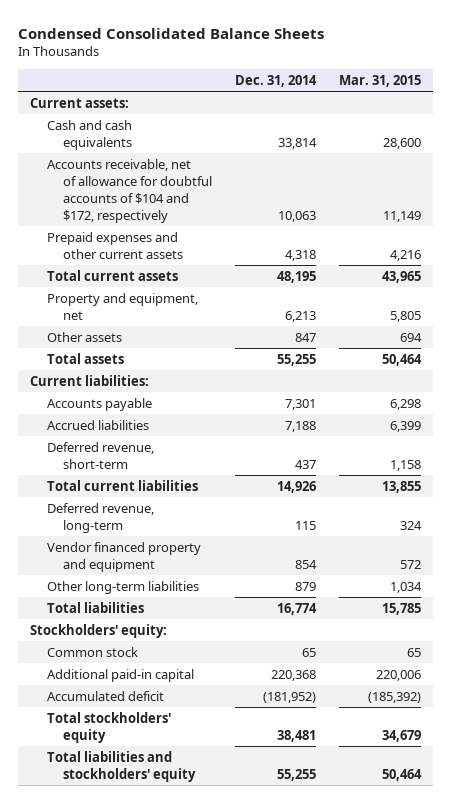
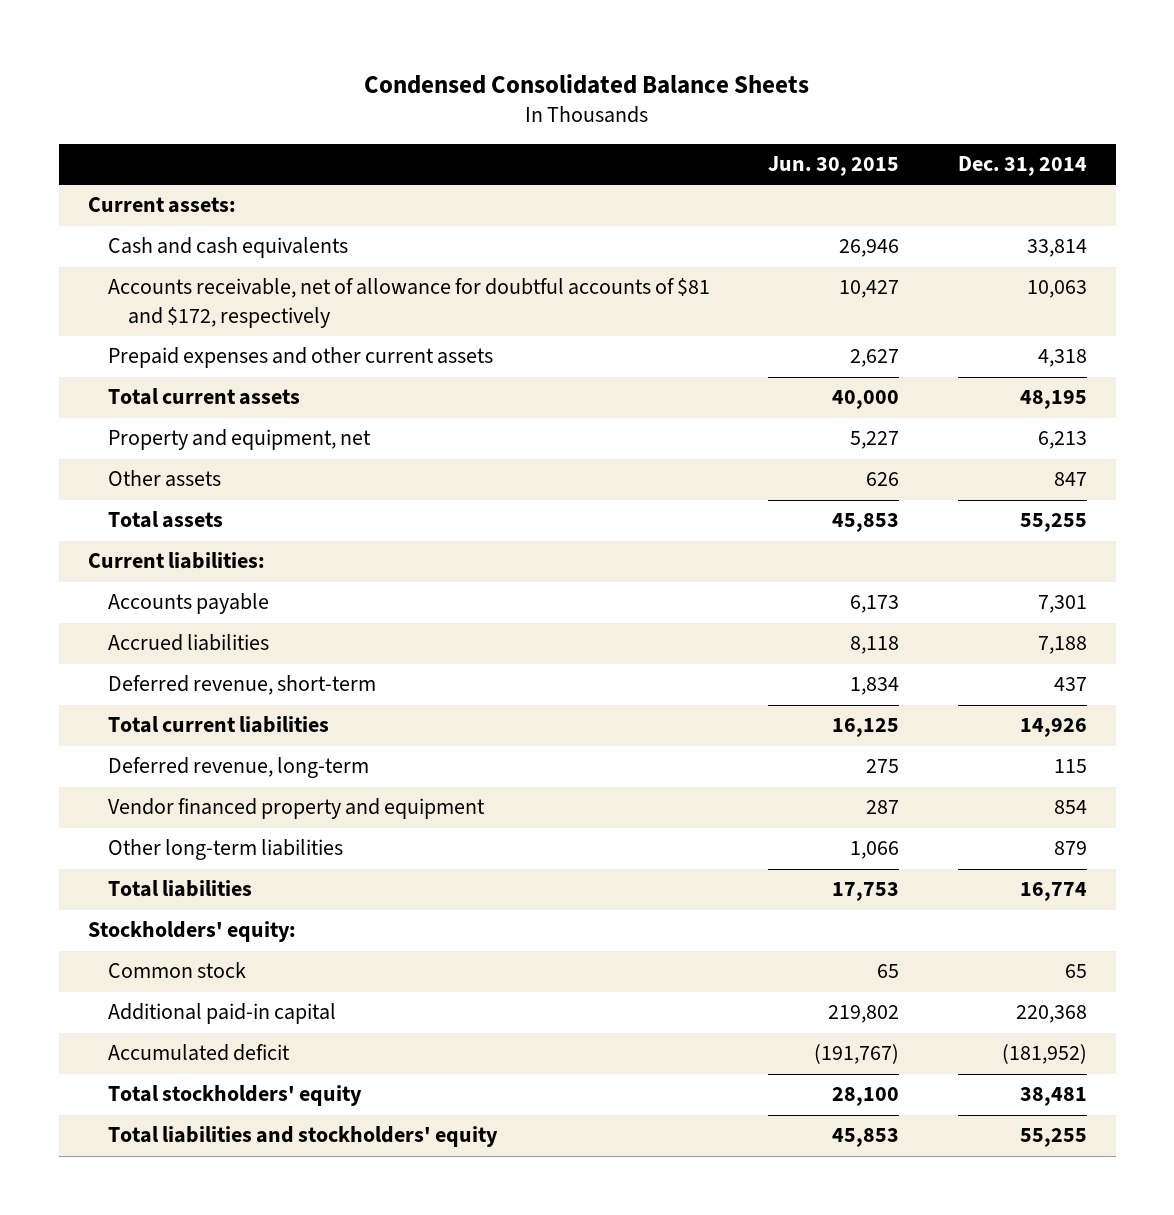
- | Dec. 31, 2014 | Mar. 31, 2015
+ | Jun. 30, 2015 | Dec. 31, 2014
- Accounts receivable, net of allowance for doubtful accounts of $104 and $172, respectively | 10,063 | 11,149
+ Accounts receivable, net of allowance for doubtful accounts of $81 and $172, respectively | 10,427 | 10,063

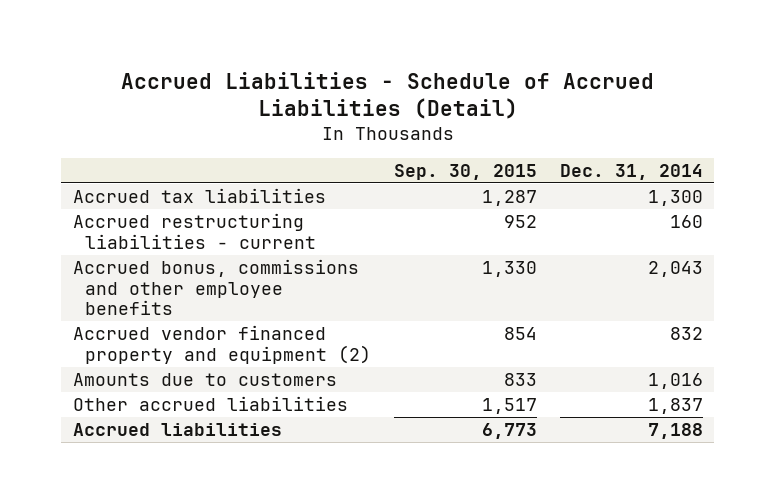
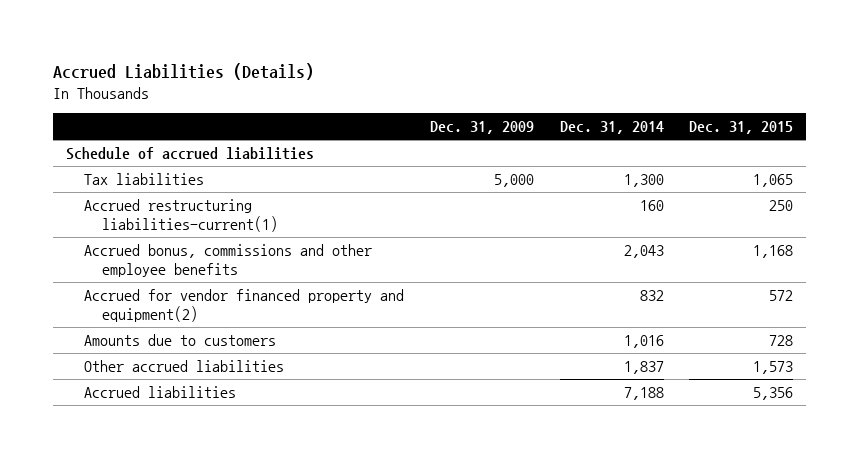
- Accrued Liabilities - Schedule of Accrued Liabilities (Detail)
+ Accrued Liabilities (Details)
- | Sep. 30, 2015 | Dec. 31, 2014
+ | Dec. 31, 2009 | Dec. 31, 2014 | Dec. 31, 2015
- Accrued tax liabilities | 1,287 | 1,300
- Accrued restructuring liabilities - current | 952 | 160
+ Schedule of accrued liabilities
+ Tax liabilities | 5,000 | 1,300 | 1,065
+ Accrued restructuring liabilities-current(1) | | 160 | 250
- Accrued vendor financed property and equipment (2) | 854 | 832
+ Accrued for vendor financed property and equipment(2) | | 832 | 572

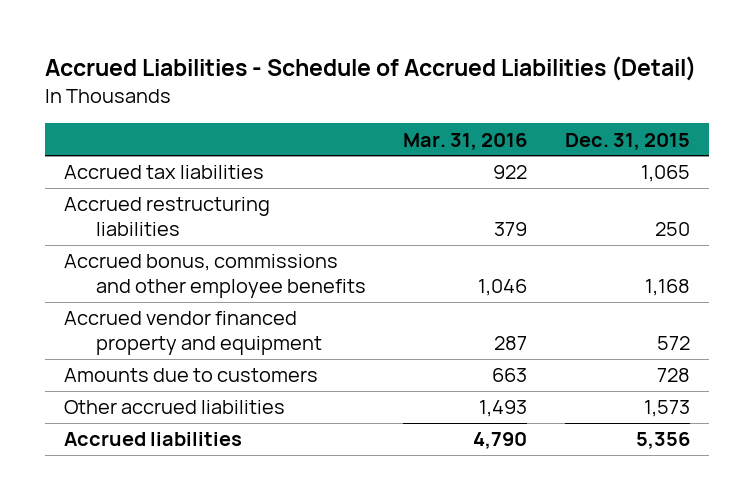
- Accrued Liabilities (Details)
+ Accrued Liabilities - Schedule of Accrued Liabilities (Detail)
- | Dec. 31, 2009 | Dec. 31, 2014 | Dec. 31, 2015
+ | Mar. 31, 2016 | Dec. 31, 2015
- Schedule of accrued liabilities
- Tax liabilities | 5,000 | 1,300 | 1,065
- Accrued restructuring liabilities-current(1) | | 160 | 250
+ Accrued tax liabilities | 922 | 1,065
+ Accrued restructuring liabilities | 379 | 250
- Accrued for vendor financed property and equipment(2) | | 832 | 572
+ Accrued vendor financed property and equipment | 287 | 572

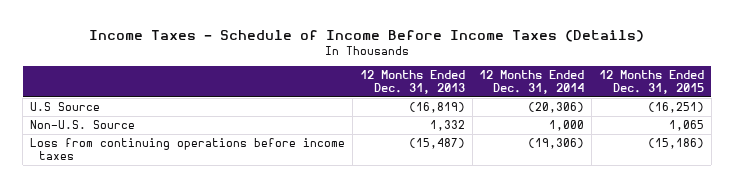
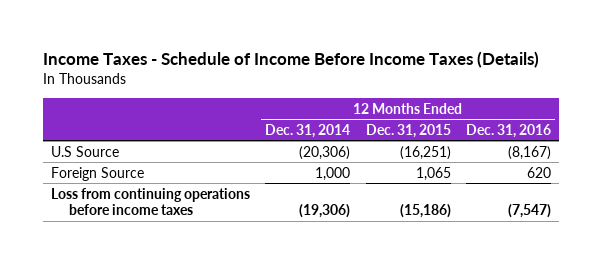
- | 12 Months Ended Dec. 31, 2013 | 12 Months Ended Dec. 31, 2014 | 12 Months Ended Dec. 31, 2015
+ | 12 Months Ended Dec. 31, 2014 | 12 Months Ended Dec. 31, 2015 | 12 Months Ended Dec. 31, 2016
- Non-U.S. Source | 1,332 | 1,000 | 1,065
+ Foreign Source | 1,000 | 1,065 | 620

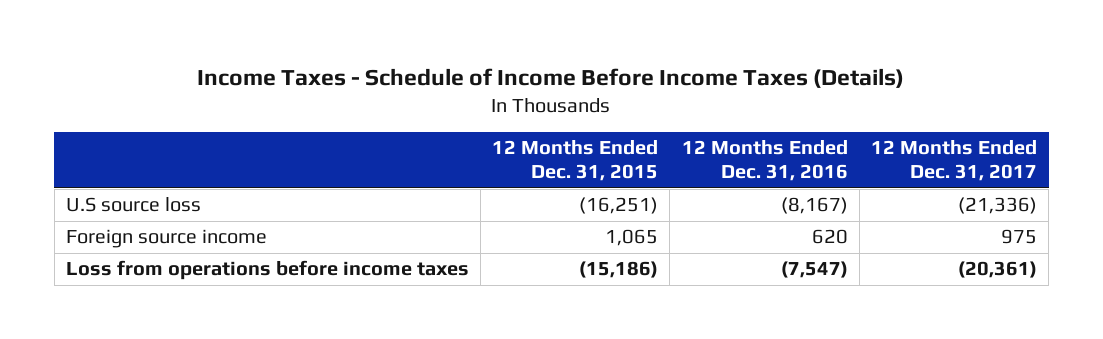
- | 12 Months Ended Dec. 31, 2014 | 12 Months Ended Dec. 31, 2015 | 12 Months Ended Dec. 31, 2016
+ | 12 Months Ended Dec. 31, 2015 | 12 Months Ended Dec. 31, 2016 | 12 Months Ended Dec. 31, 2017
- U.S Source | (20,306) | (16,251) | (8,167)
- Foreign Source | 1,000 | 1,065 | 620
- Loss from continuing operations before income taxes | (19,306) | (15,186) | (7,547)
+ U.S source loss | (16,251) | (8,167) | (21,336)
+ Foreign source income | 1,065 | 620 | 975
+ Loss from operations before income taxes | (15,186) | (7,547) | (20,361)

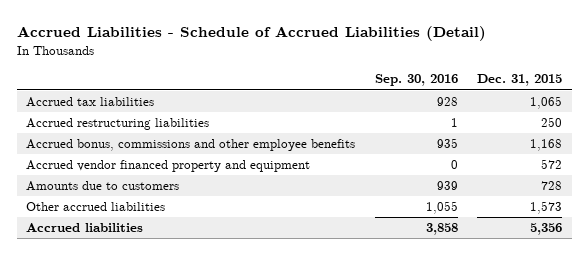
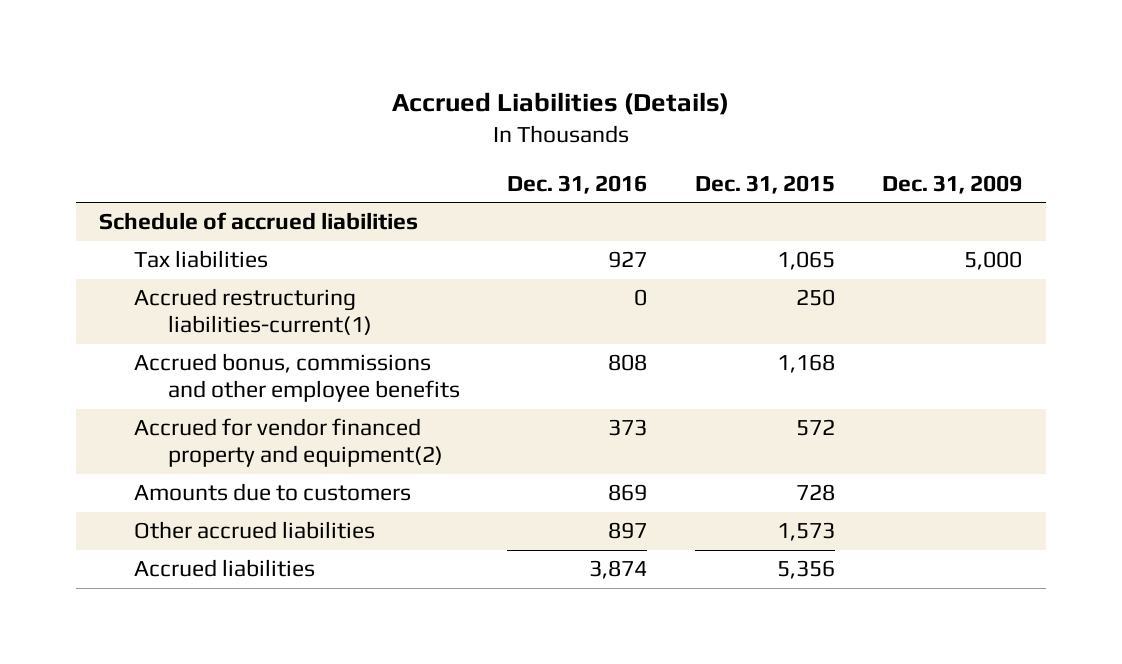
- Accrued Liabilities - Schedule of Accrued Liabilities (Detail)
+ Accrued Liabilities (Details)
- | Sep. 30, 2016 | Dec. 31, 2015
+ | Dec. 31, 2016 | Dec. 31, 2015 | Dec. 31, 2009
- Accrued tax liabilities | 928 | 1,065
- Accrued restructuring liabilities | 1 | 250
+ Schedule of accrued liabilities
+ Tax liabilities | 927 | 1,065 | 5,000
+ Accrued restructuring liabilities-current(1) | 0 | 250 |
- Accrued vendor financed property and equipment | 0 | 572
+ Accrued for vendor financed property and equipment(2) | 373 | 572 |

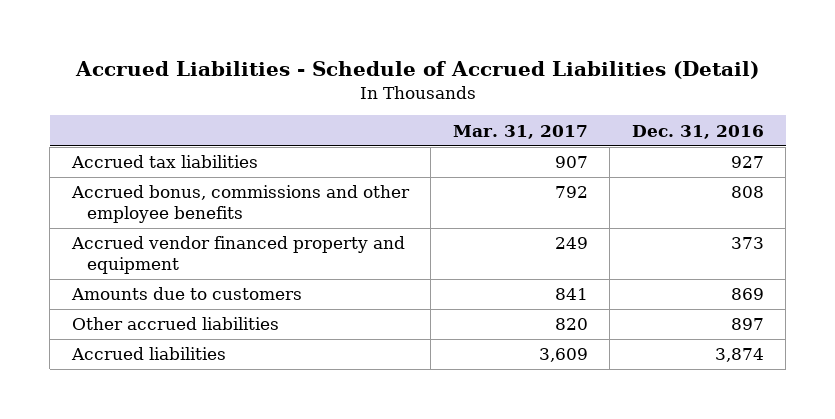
- Accrued Liabilities (Details)
+ Accrued Liabilities - Schedule of Accrued Liabilities (Detail)
- | Dec. 31, 2016 | Dec. 31, 2015 | Dec. 31, 2009
+ | Mar. 31, 2017 | Dec. 31, 2016
- Schedule of accrued liabilities
- Tax liabilities | 927 | 1,065 | 5,000
- Accrued restructuring liabilities-current(1) | 0 | 250 |
+ Accrued tax liabilities | 907 | 927
- Accrued for vendor financed property and equipment(2) | 373 | 572 |
+ Accrued vendor financed property and equipment | 249 | 373

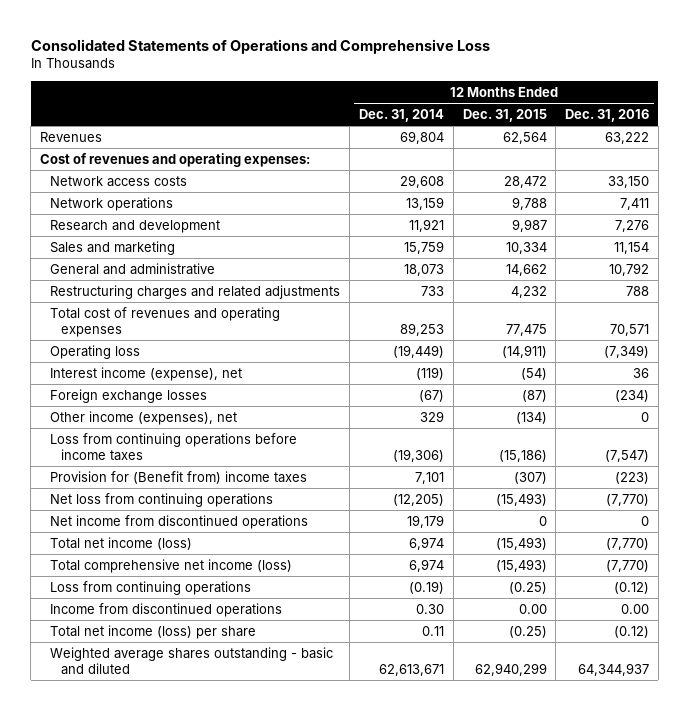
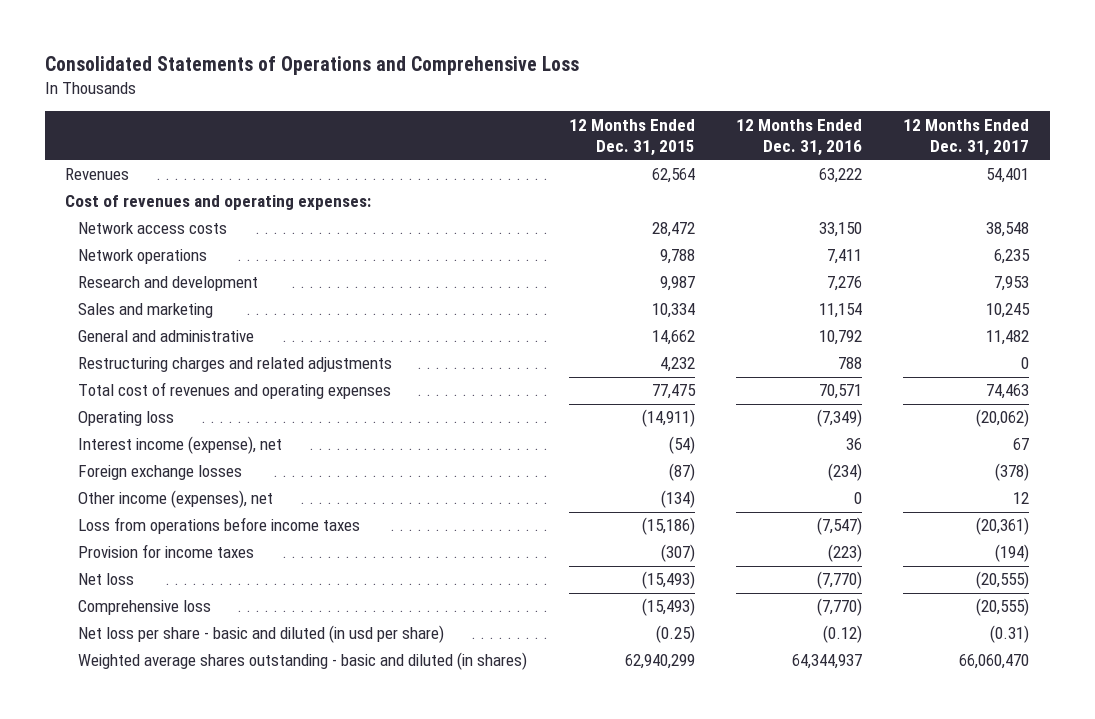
- | 12 Months Ended Dec. 31, 2014 | 12 Months Ended Dec. 31, 2015 | 12 Months Ended Dec. 31, 2016
+ | 12 Months Ended Dec. 31, 2015 | 12 Months Ended Dec. 31, 2016 | 12 Months Ended Dec. 31, 2017
- Loss from continuing operations before income taxes | (19,306) | (15,186) | (7,547)
- Provision for (Benefit from) income taxes | 7,101 | (307) | (223)
- Net loss from continuing operations | (12,205) | (15,493) | (7,770)
- Net income from discontinued operations | 19,179 | 0 | 0
- Total net income (loss) | 6,974 | (15,493) | (7,770)
- Total comprehensive net income (loss) | 6,974 | (15,493) | (7,770)
- Loss from continuing operations | (0.19) | (0.25) | (0.12)
- Income from discontinued operations | 0.30 | 0.00 | 0.00
- Total net income (loss) per share | 0.11 | (0.25) | (0.12)
- Weighted average shares outstanding - basic and diluted | 62,613,671 | 62,940,299 | 64,344,937
+ Loss from operations before income taxes | (15,186) | (7,547) | (20,361)
+ Provision for income taxes | (307) | (223) | (194)
+ Net loss | (15,493) | (7,770) | (20,555)
+ Comprehensive loss | (15,493) | (7,770) | (20,555)
+ Net loss per share - basic and diluted (in usd per share) | (0.25) | (0.12) | (0.31)
+ Weighted average shares outstanding - basic and diluted (in shares) | 62,940,299 | 64,344,937 | 66,060,470

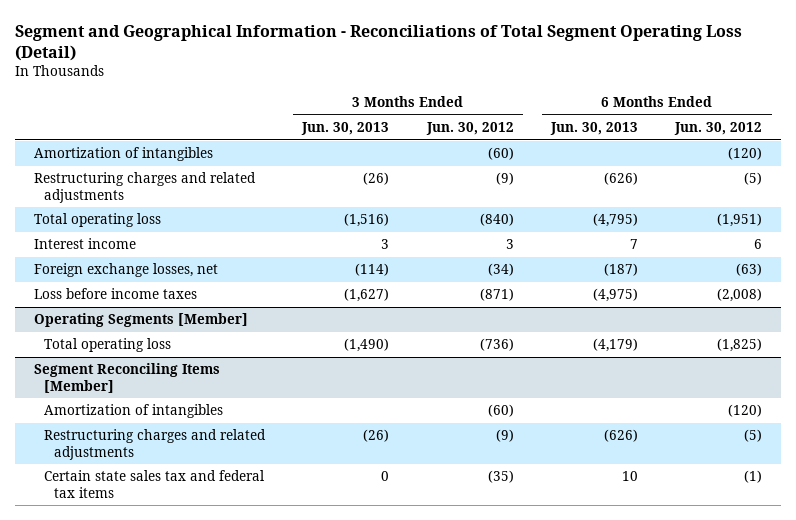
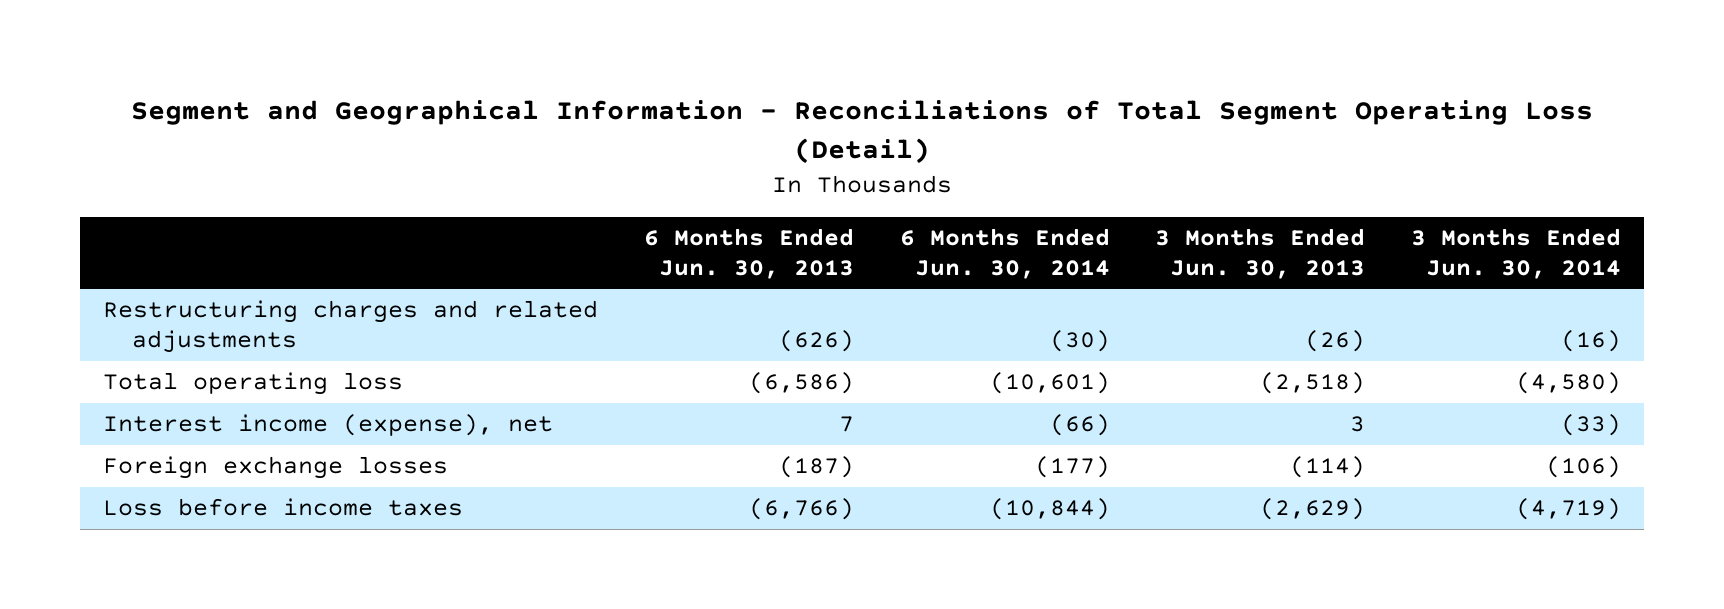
- | 3 Months Ended Jun. 30, 2013 | 3 Months Ended Jun. 30, 2012 | 6 Months Ended Jun. 30, 2013 | 6 Months Ended Jun. 30, 2012
+ | 6 Months Ended Jun. 30, 2013 | 6 Months Ended Jun. 30, 2014 | 3 Months Ended Jun. 30, 2013 | 3 Months Ended Jun. 30, 2014
- Amortization of intangibles | | (60) | | (120)
- Total operating loss | (1,516) | (840) | (4,795) | (1,951)
- Interest income | 3 | 3 | 7 | 6
- Foreign exchange losses, net | (114) | (34) | (187) | (63)
- Loss before income taxes | (1,627) | (871) | (4,975) | (2,008)
- Operating Segments [Member]
- Total operating loss | (1,490) | (736) | (4,179) | (1,825)
- Segment Reconciling Items [Member]
- Amortization of intangibles | | (60) | | (120)
- Restructuring charges and related adjustments | (26) | (9) | (626) | (5)
- Certain state sales tax and federal tax items | 0 | (35) | 10 | (1)
+ Total operating loss | (6,586) | (10,601) | (2,518) | (4,580)
+ Interest income (expense), net | 7 | (66) | 3 | (33)
+ Foreign exchange losses | (187) | (177) | (114) | (106)
+ Loss before income taxes | (6,766) | (10,844) | (2,629) | (4,719)

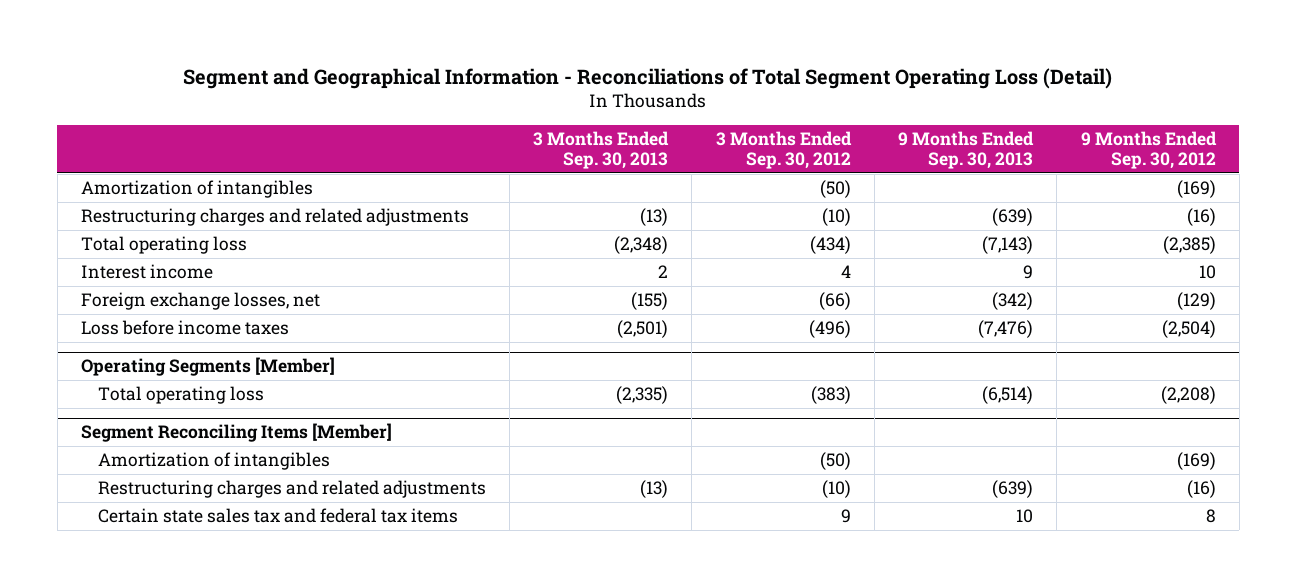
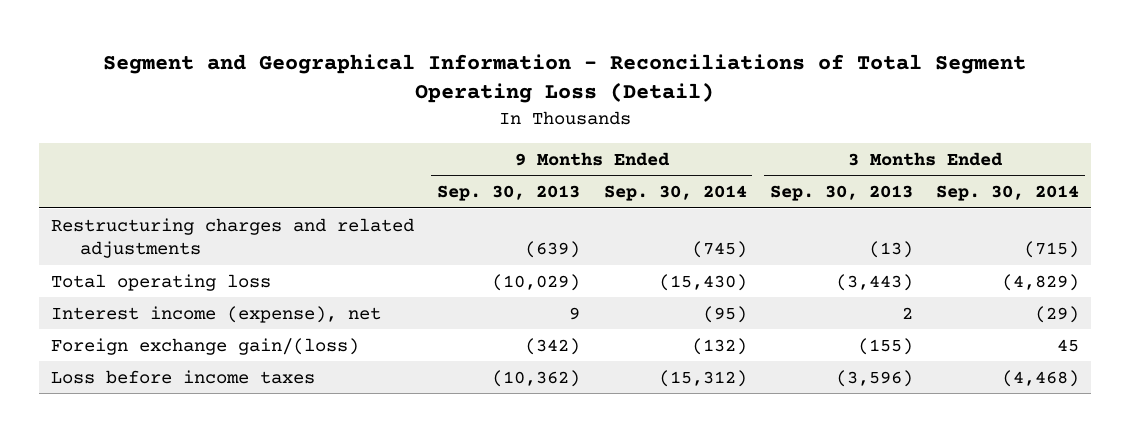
- | 3 Months Ended Sep. 30, 2013 | 3 Months Ended Sep. 30, 2012 | 9 Months Ended Sep. 30, 2013 | 9 Months Ended Sep. 30, 2012
+ | 9 Months Ended Sep. 30, 2013 | 9 Months Ended Sep. 30, 2014 | 3 Months Ended Sep. 30, 2013 | 3 Months Ended Sep. 30, 2014
- Amortization of intangibles | | (50) | | (169)
- Total operating loss | (2,348) | (434) | (7,143) | (2,385)
- Interest income | 2 | 4 | 9 | 10
- Foreign exchange losses, net | (155) | (66) | (342) | (129)
- Loss before income taxes | (2,501) | (496) | (7,476) | (2,504)
- Operating Segments [Member]
- Total operating loss | (2,335) | (383) | (6,514) | (2,208)
- Segment Reconciling Items [Member]
- Amortization of intangibles | | (50) | | (169)
- Restructuring charges and related adjustments | (13) | (10) | (639) | (16)
- Certain state sales tax and federal tax items | | 9 | 10 | 8
+ Total operating loss | (10,029) | (15,430) | (3,443) | (4,829)
+ Interest income (expense), net | 9 | (95) | 2 | (29)
+ Foreign exchange gain/(loss) | (342) | (132) | (155) | 45
+ Loss before income taxes | (10,362) | (15,312) | (3,596) | (4,468)

